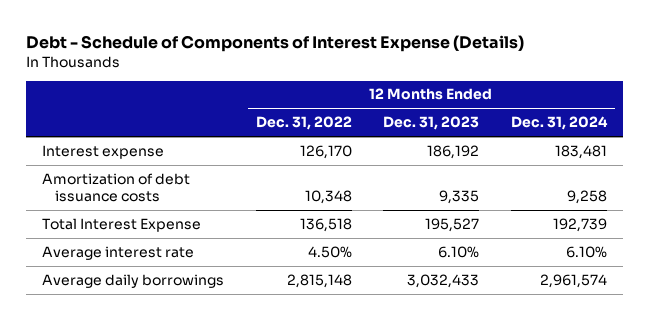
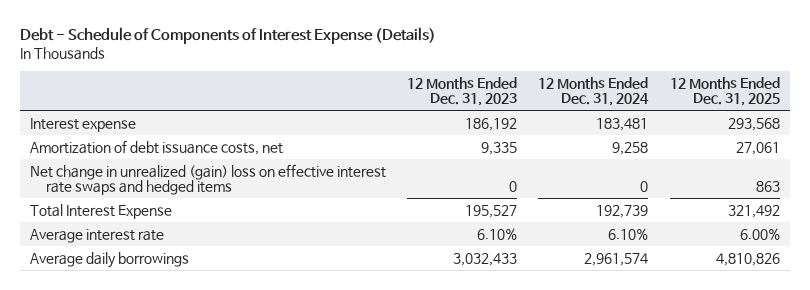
- | 12 Months Ended Dec. 31, 2022 | 12 Months Ended Dec. 31, 2023 | 12 Months Ended Dec. 31, 2024
+ | 12 Months Ended Dec. 31, 2023 | 12 Months Ended Dec. 31, 2024 | 12 Months Ended Dec. 31, 2025
- Amortization of debt issuance costs | 10,348 | 9,335 | 9,258
+ Amortization of debt issuance costs, net | 9,335 | 9,258 | 27,061
+ Net change in unrealized (gain) loss on effective interest rate swaps and hedged items | 0 | 0 | 863

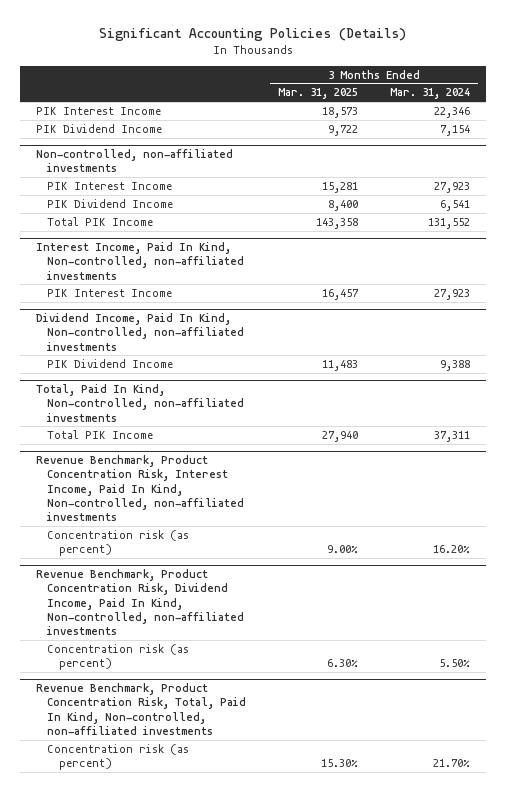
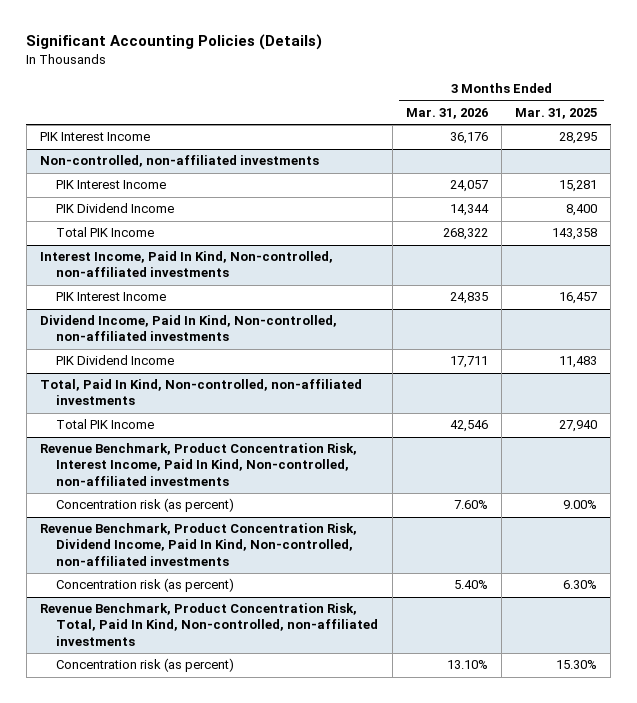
- | 3 Months Ended Mar. 31, 2025 | 3 Months Ended Mar. 31, 2024
+ | 3 Months Ended Mar. 31, 2026 | 3 Months Ended Mar. 31, 2025
- PIK Interest Income | 18,573 | 22,346
- PIK Dividend Income | 9,722 | 7,154
+ PIK Interest Income | 36,176 | 28,295

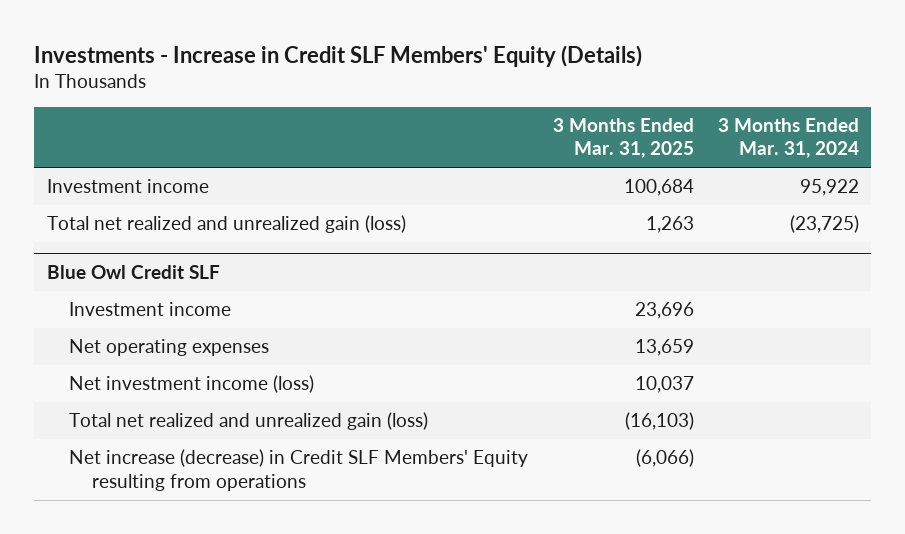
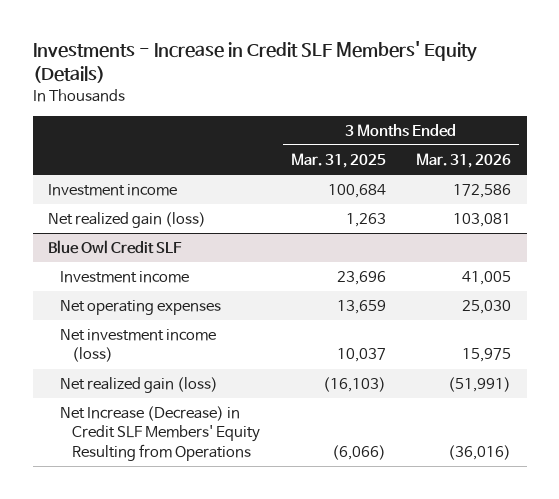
- | 3 Months Ended Mar. 31, 2025 | 3 Months Ended Mar. 31, 2024
+ | 3 Months Ended Mar. 31, 2025 | 3 Months Ended Mar. 31, 2026
- Total net realized and unrealized gain (loss) | 1,263 | (23,725)
+ Net realized gain (loss) | 1,263 | 103,081
@ Blue Owl Credit SLF
- Total net realized and unrealized gain (loss) | (16,103) |
- Net increase (decrease) in Credit SLF Members' Equity resulting from operations | (6,066) |
+ Net realized gain (loss) | (16,103) | (51,991)
+ Net Increase (Decrease) in Credit SLF Members' Equity Resulting from Operations | (6,066) | (36,016)

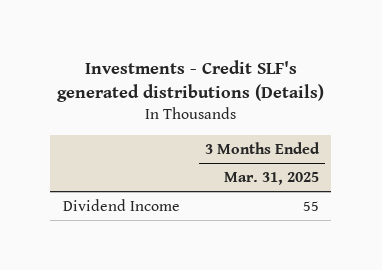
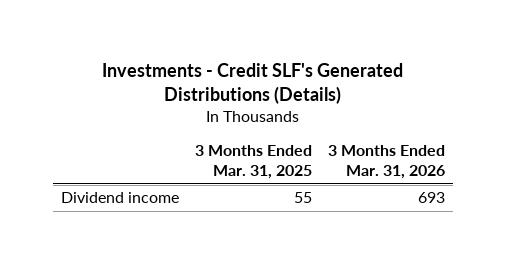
- Investments - Credit SLF's generated distributions (Details)
+ Investments - Credit SLF's Generated Distributions (Details)
- | 3 Months Ended Mar. 31, 2025
+ | 3 Months Ended Mar. 31, 2025 | 3 Months Ended Mar. 31, 2026
- Dividend Income | 55
+ Dividend income | 55 | 693

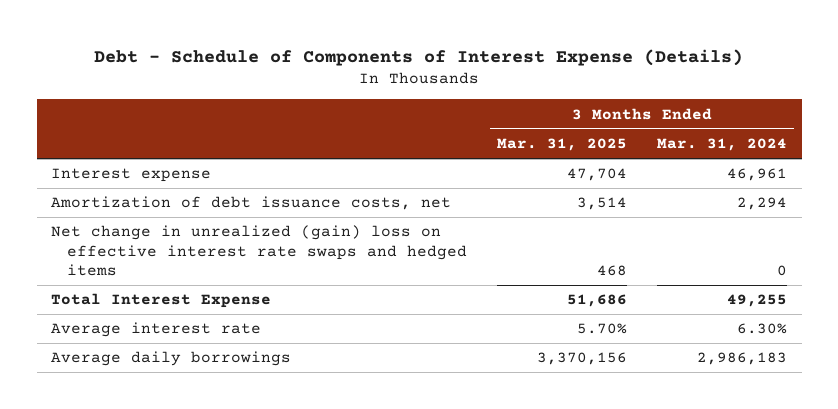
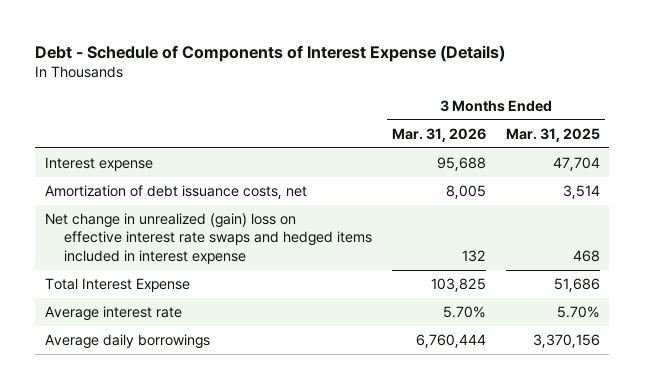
- | 3 Months Ended Mar. 31, 2025 | 3 Months Ended Mar. 31, 2024
+ | 3 Months Ended Mar. 31, 2026 | 3 Months Ended Mar. 31, 2025
- Net change in unrealized (gain) loss on effective interest rate swaps and hedged items | 468 | 0
+ Net change in unrealized (gain) loss on effective interest rate swaps and hedged items included in interest expense | 132 | 468

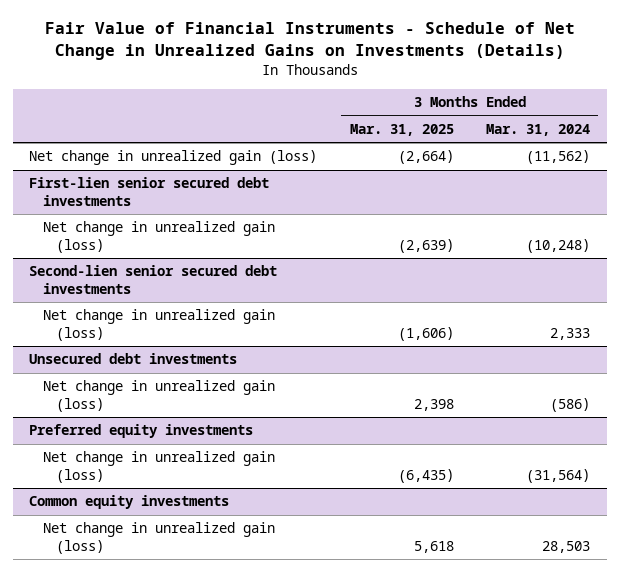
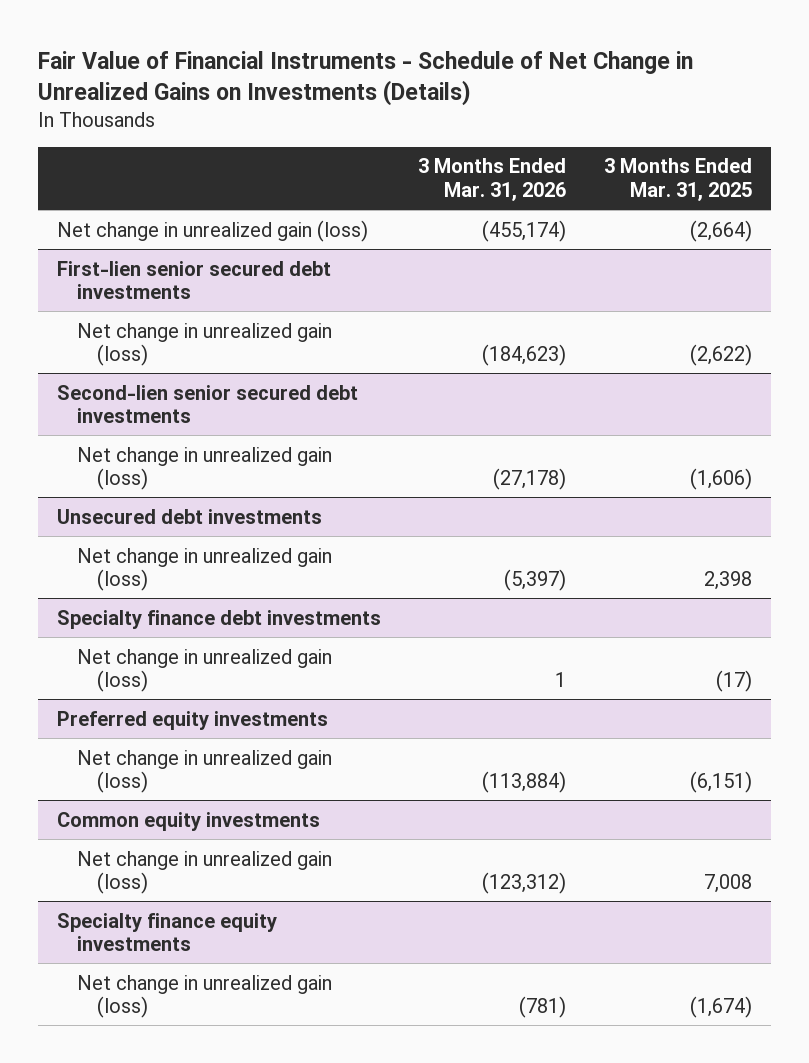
- | 3 Months Ended Mar. 31, 2025 | 3 Months Ended Mar. 31, 2024
+ | 3 Months Ended Mar. 31, 2026 | 3 Months Ended Mar. 31, 2025
@ First-lien senior secured debt investments
- Net change in unrealized gain (loss) | (2,639) | (10,248)
+ Net change in unrealized gain (loss) | (184,623) | (2,622)
+ Specialty finance debt investments
+ Net change in unrealized gain (loss) | 1 | (17)
@ Preferred equity investments
- Net change in unrealized gain (loss) | (6,435) | (31,564)
+ Net change in unrealized gain (loss) | (113,884) | (6,151)
@ Common equity investments
- Net change in unrealized gain (loss) | 5,618 | 28,503
+ Net change in unrealized gain (loss) | (123,312) | 7,008
+ Specialty finance equity investments
+ Net change in unrealized gain (loss) | (781) | (1,674)

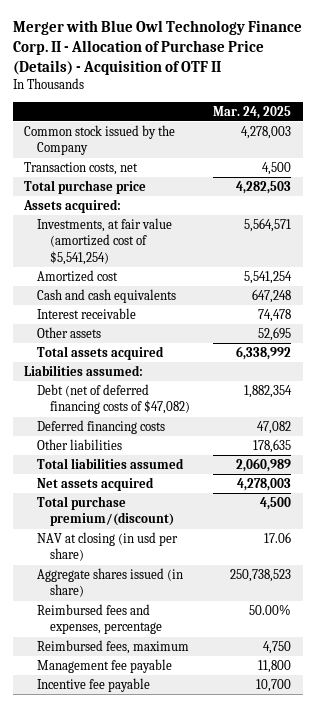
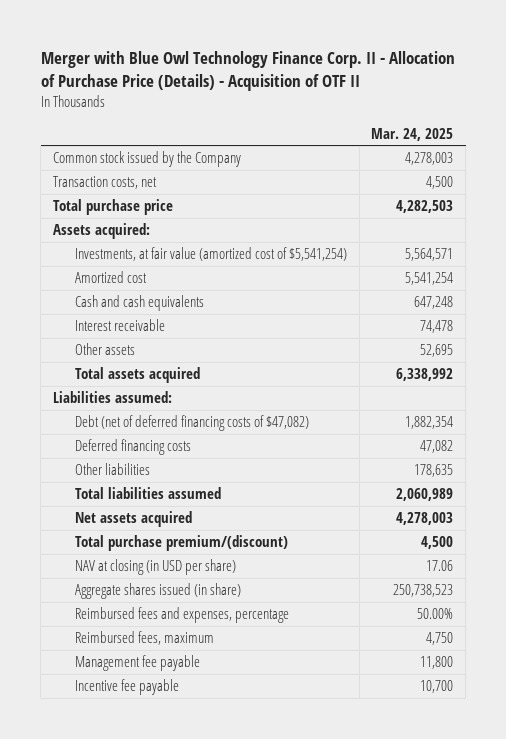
- NAV at closing (in usd per share) | 17.06
+ NAV at closing (in USD per share) | 17.06

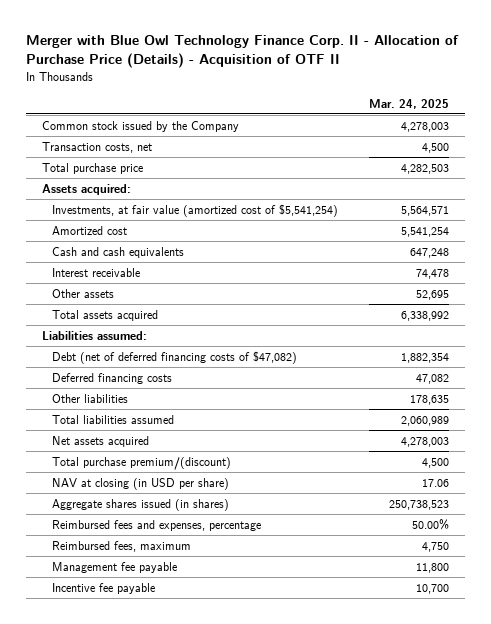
- Aggregate shares issued (in share) | 250,738,523
+ Aggregate shares issued (in shares) | 250,738,523

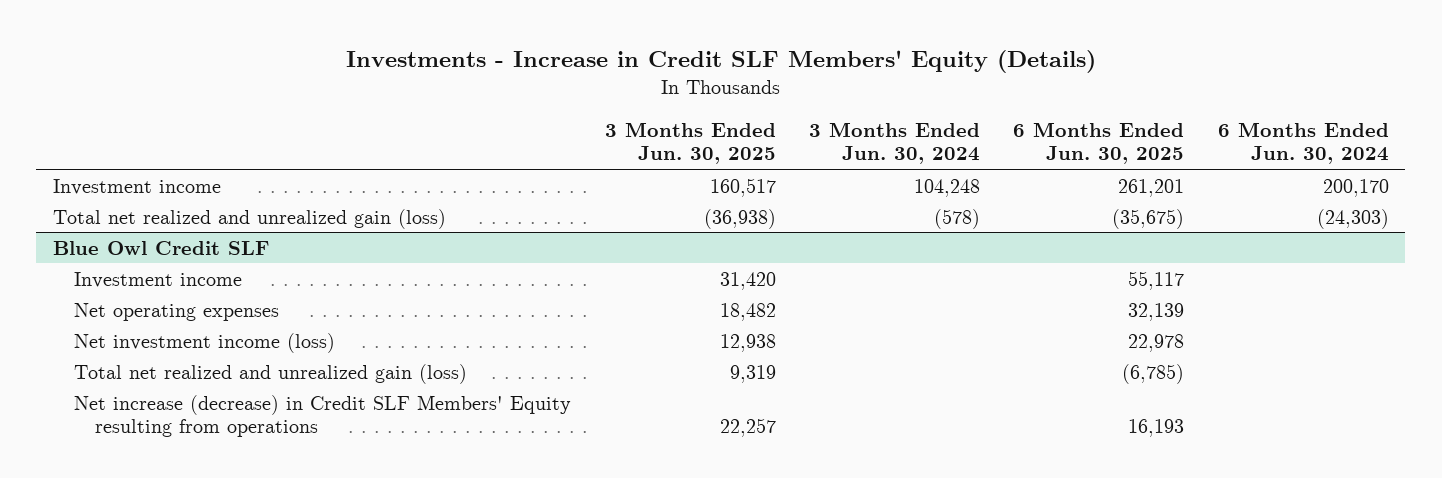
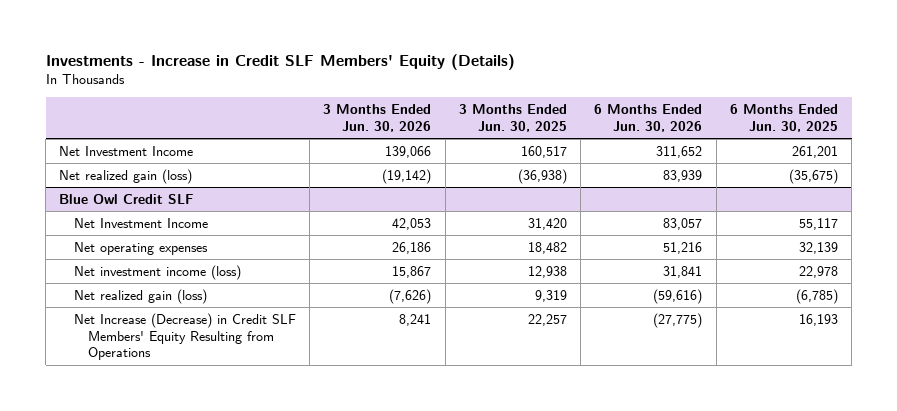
- | 3 Months Ended Jun. 30, 2025 | 3 Months Ended Jun. 30, 2024 | 6 Months Ended Jun. 30, 2025 | 6 Months Ended Jun. 30, 2024
+ | 3 Months Ended Jun. 30, 2026 | 3 Months Ended Jun. 30, 2025 | 6 Months Ended Jun. 30, 2026 | 6 Months Ended Jun. 30, 2025
- Investment income | 160,517 | 104,248 | 261,201 | 200,170
- Total net realized and unrealized gain (loss) | (36,938) | (578) | (35,675) | (24,303)
+ Net Investment Income | 139,066 | 160,517 | 311,652 | 261,201
+ Net realized gain (loss) | (19,142) | (36,938) | 83,939 | (35,675)
@ Blue Owl Credit SLF
- Investment income | 31,420 | | 55,117 |
+ Net Investment Income | 42,053 | 31,420 | 83,057 | 55,117
- Total net realized and unrealized gain (loss) | 9,319 | | (6,785) |
- Net increase (decrease) in Credit SLF Members' Equity resulting from operations | 22,257 | | 16,193 |
+ Net realized gain (loss) | (7,626) | 9,319 | (59,616) | (6,785)
+ Net Increase (Decrease) in Credit SLF Members' Equity Resulting from Operations | 8,241 | 22,257 | (27,775) | 16,193

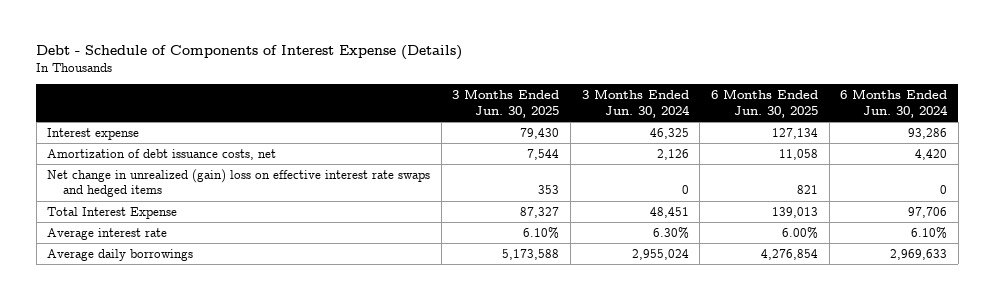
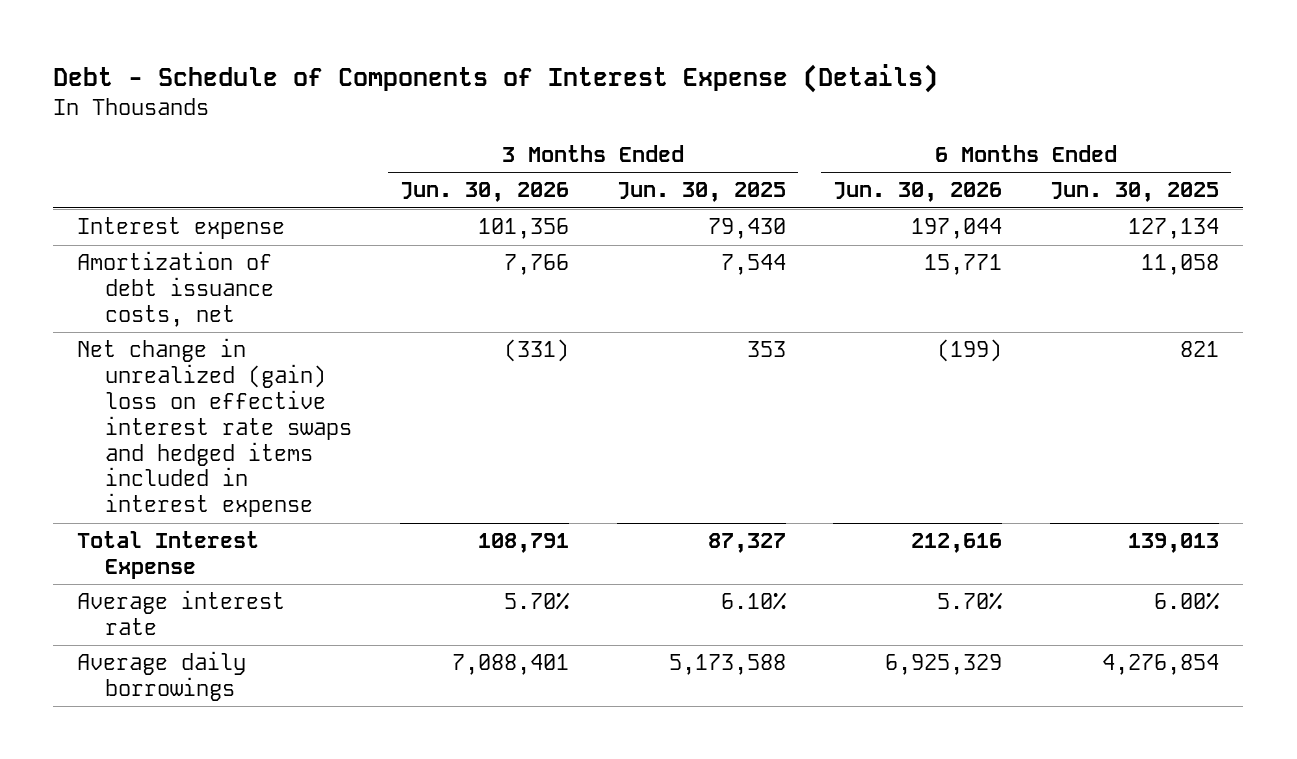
- | 3 Months Ended Jun. 30, 2025 | 3 Months Ended Jun. 30, 2024 | 6 Months Ended Jun. 30, 2025 | 6 Months Ended Jun. 30, 2024
+ | 3 Months Ended Jun. 30, 2026 | 3 Months Ended Jun. 30, 2025 | 6 Months Ended Jun. 30, 2026 | 6 Months Ended Jun. 30, 2025
- Net change in unrealized (gain) loss on effective interest rate swaps and hedged items | 353 | 0 | 821 | 0
+ Net change in unrealized (gain) loss on effective interest rate swaps and hedged items included in interest expense | (331) | 353 | (199) | 821

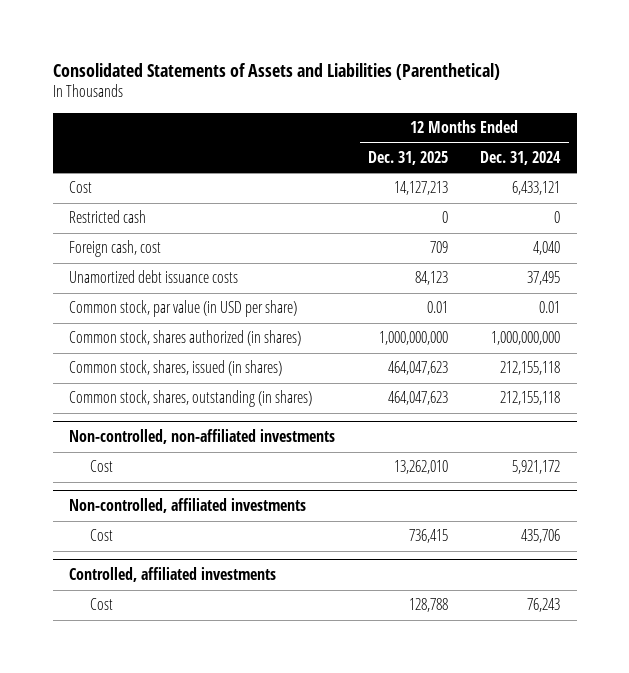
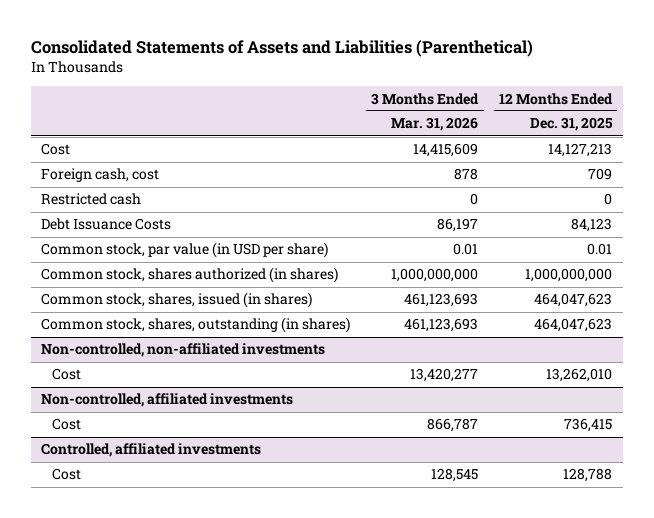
- | 12 Months Ended Dec. 31, 2025 | 12 Months Ended Dec. 31, 2024
+ | 3 Months Ended Mar. 31, 2026 | 12 Months Ended Dec. 31, 2025
- Unamortized debt issuance costs | 84,123 | 37,495
moved down: Restricted cash | 0 | 0
+ Debt Issuance Costs | 86,197 | 84,123

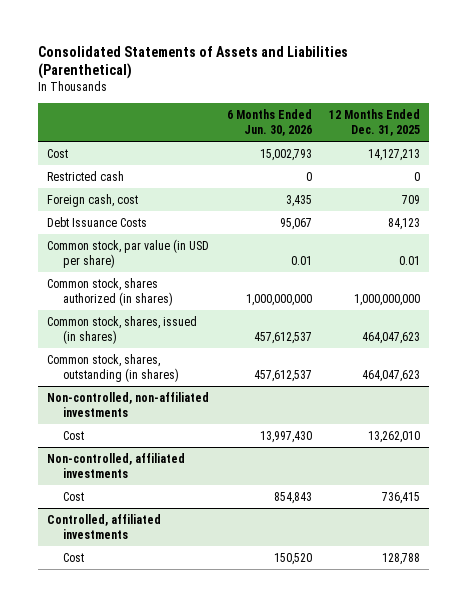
- | 3 Months Ended Mar. 31, 2026 | 12 Months Ended Dec. 31, 2025
+ | 6 Months Ended Jun. 30, 2026 | 12 Months Ended Dec. 31, 2025
moved down: Foreign cash, cost | 3,435 | 709

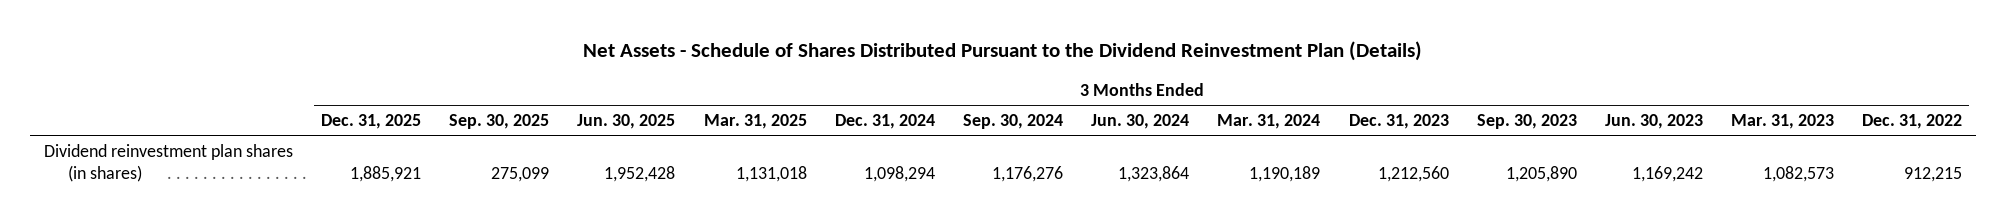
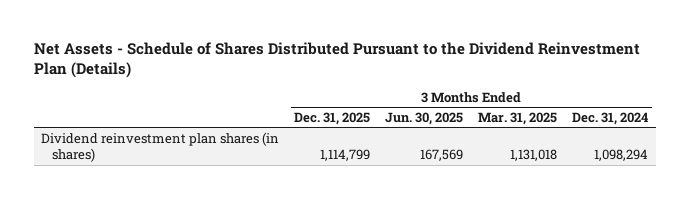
- | 3 Months Ended Dec. 31, 2025 | 3 Months Ended Sep. 30, 2025 | 3 Months Ended Jun. 30, 2025 | 3 Months Ended Mar. 31, 2025 | 3 Months Ended Dec. 31, 2024 | 3 Months Ended Sep. 30, 2024 | 3 Months Ended Jun. 30, 2024 | 3 Months Ended Mar. 31, 2024 | 3 Months Ended Dec. 31, 2023 | 3 Months Ended Sep. 30, 2023 | 3 Months Ended Jun. 30, 2023 | 3 Months Ended Mar. 31, 2023 | 3 Months Ended Dec. 31, 2022
+ | 3 Months Ended Dec. 31, 2025 | 3 Months Ended Jun. 30, 2025 | 3 Months Ended Mar. 31, 2025 | 3 Months Ended Dec. 31, 2024
- Dividend reinvestment plan shares (in shares) | 1,885,921 | 275,099 | 1,952,428 | 1,131,018 | 1,098,294 | 1,176,276 | 1,323,864 | 1,190,189 | 1,212,560 | 1,205,890 | 1,169,242 | 1,082,573 | 912,215
+ Dividend reinvestment plan shares (in shares) | 1,114,799 | 167,569 | 1,131,018 | 1,098,294

